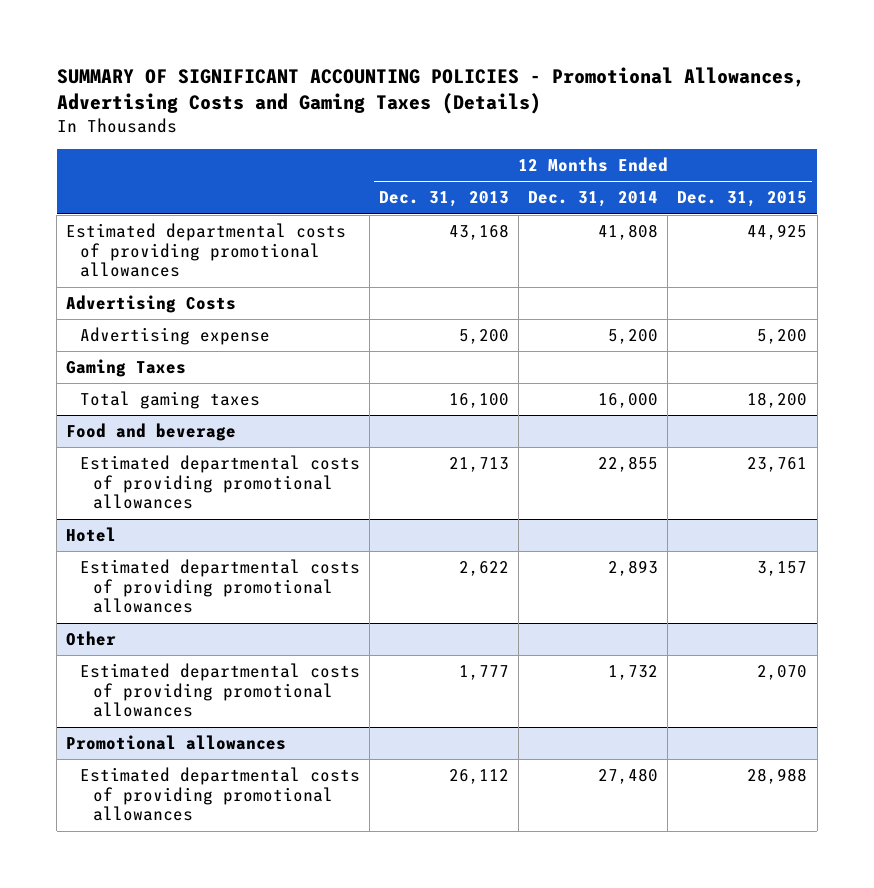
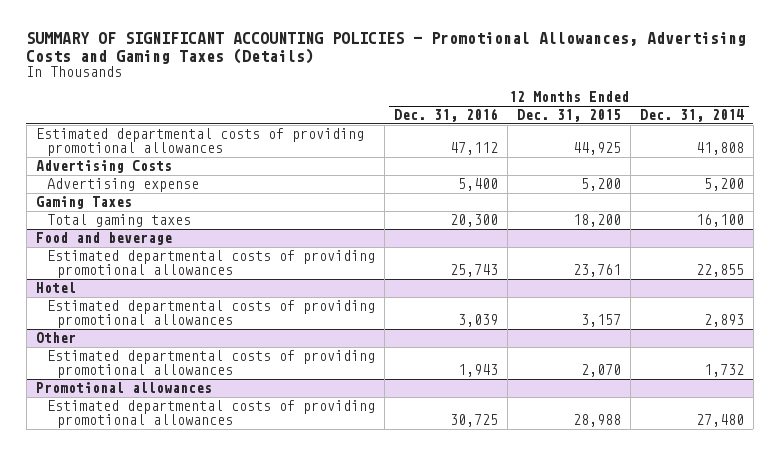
- | 12 Months Ended Dec. 31, 2013 | 12 Months Ended Dec. 31, 2014 | 12 Months Ended Dec. 31, 2015
+ | 12 Months Ended Dec. 31, 2016 | 12 Months Ended Dec. 31, 2015 | 12 Months Ended Dec. 31, 2014
- Total gaming taxes | 16,100 | 16,000 | 18,200
+ Total gaming taxes | 20,300 | 18,200 | 16,100

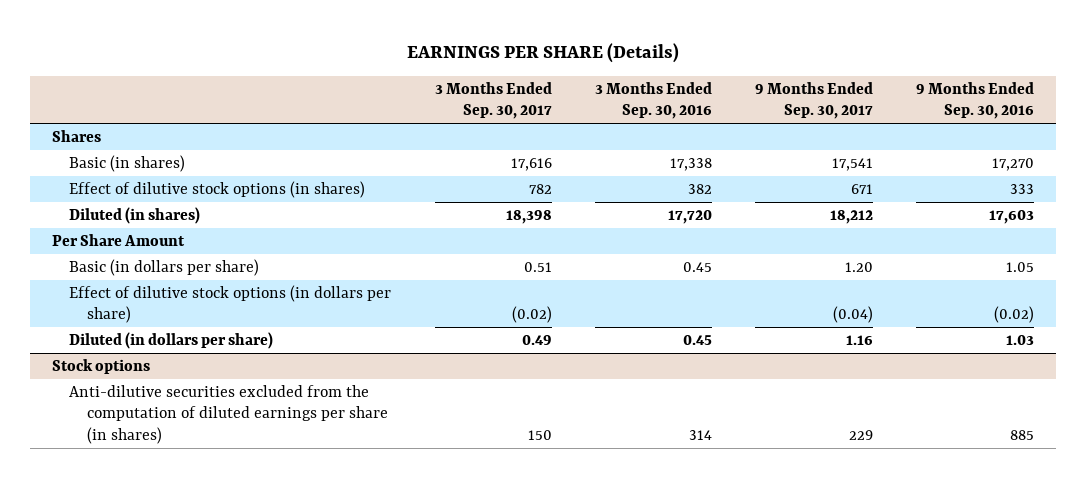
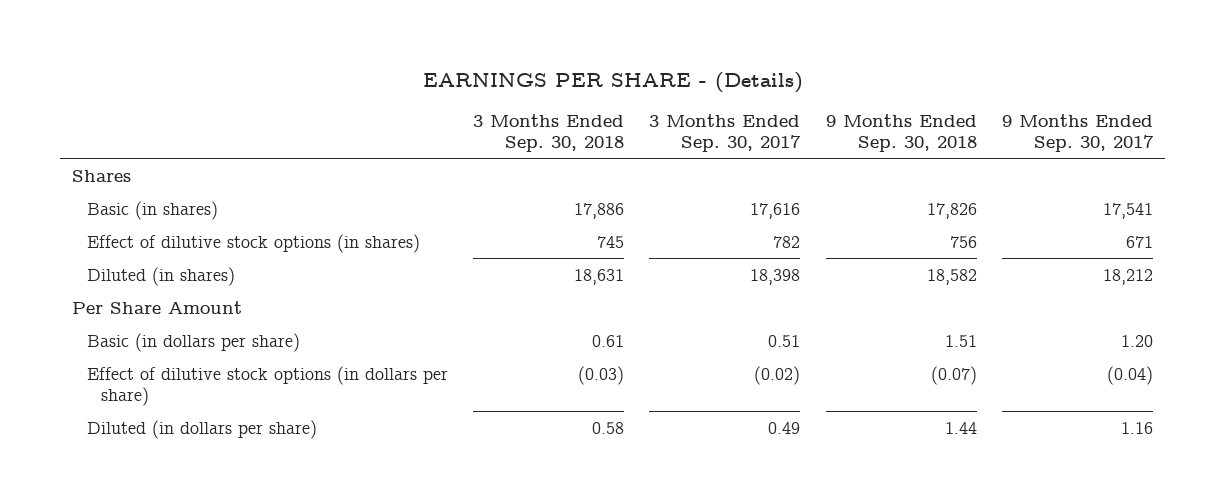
- EARNINGS PER SHARE (Details)
+ EARNINGS PER SHARE - (Details)
- | 3 Months Ended Sep. 30, 2017 | 3 Months Ended Sep. 30, 2016 | 9 Months Ended Sep. 30, 2017 | 9 Months Ended Sep. 30, 2016
+ | 3 Months Ended Sep. 30, 2018 | 3 Months Ended Sep. 30, 2017 | 9 Months Ended Sep. 30, 2018 | 9 Months Ended Sep. 30, 2017
- Stock options
- Anti-dilutive securities excluded from the computation of diluted earnings per share (in shares) | 150 | 314 | 229 | 885

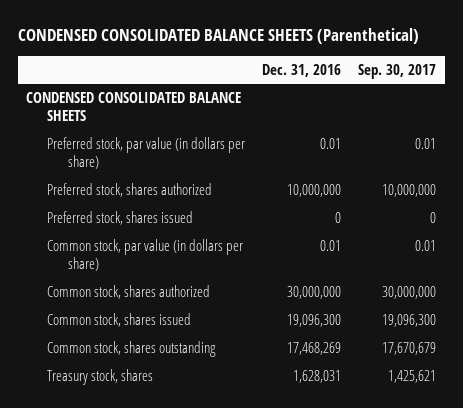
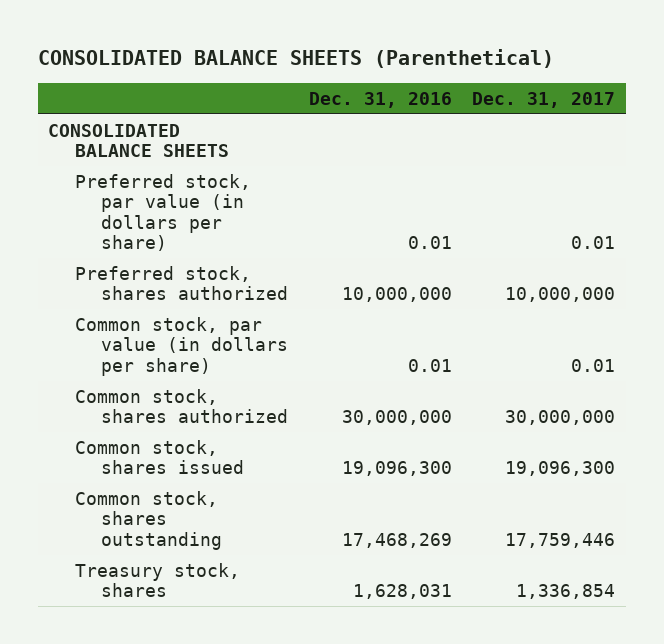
- CONDENSED CONSOLIDATED BALANCE SHEETS (Parenthetical)
+ CONSOLIDATED BALANCE SHEETS (Parenthetical)
- | Dec. 31, 2016 | Sep. 30, 2017
+ | Dec. 31, 2016 | Dec. 31, 2017
- CONDENSED CONSOLIDATED BALANCE SHEETS
+ CONSOLIDATED BALANCE SHEETS
- Preferred stock, shares issued | 0 | 0

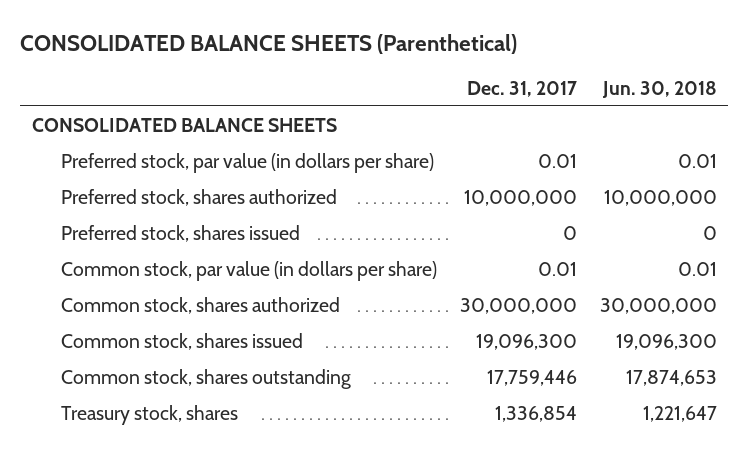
- | Dec. 31, 2016 | Dec. 31, 2017
+ | Dec. 31, 2017 | Jun. 30, 2018
+ Preferred stock, shares issued | 0 | 0

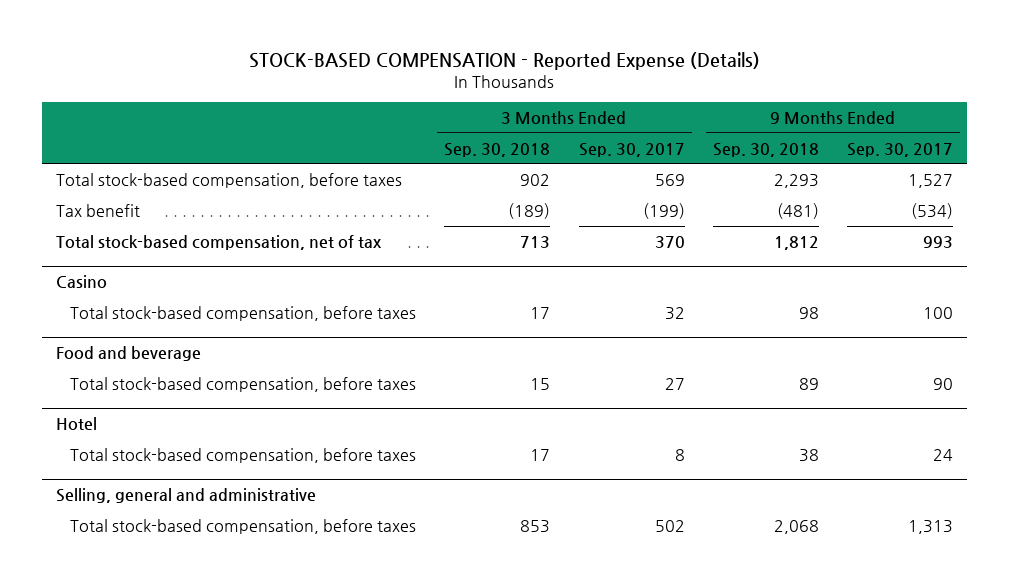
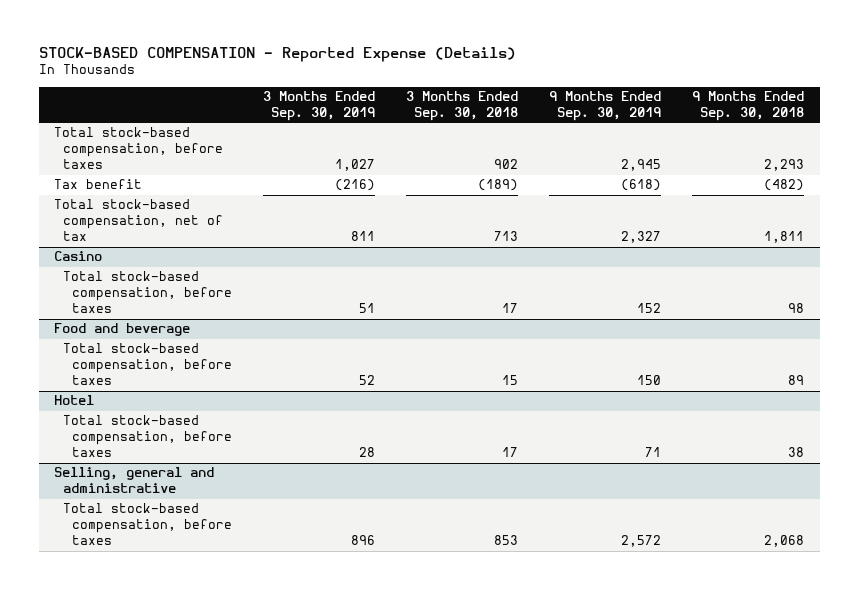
- | 3 Months Ended Sep. 30, 2018 | 3 Months Ended Sep. 30, 2017 | 9 Months Ended Sep. 30, 2018 | 9 Months Ended Sep. 30, 2017
+ | 3 Months Ended Sep. 30, 2019 | 3 Months Ended Sep. 30, 2018 | 9 Months Ended Sep. 30, 2019 | 9 Months Ended Sep. 30, 2018
- Tax benefit | (189) | (199) | (481) | (534)
- Total stock-based compensation, net of tax | 713 | 370 | 1,812 | 993
+ Tax benefit | (216) | (189) | (618) | (482)
+ Total stock-based compensation, net of tax | 811 | 713 | 2,327 | 1,811

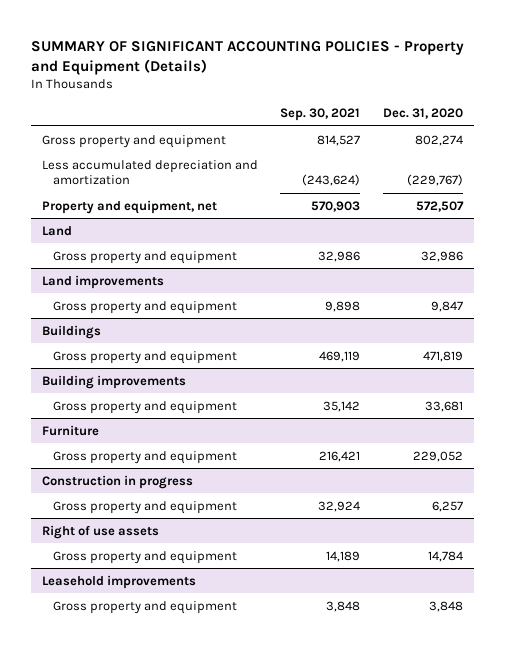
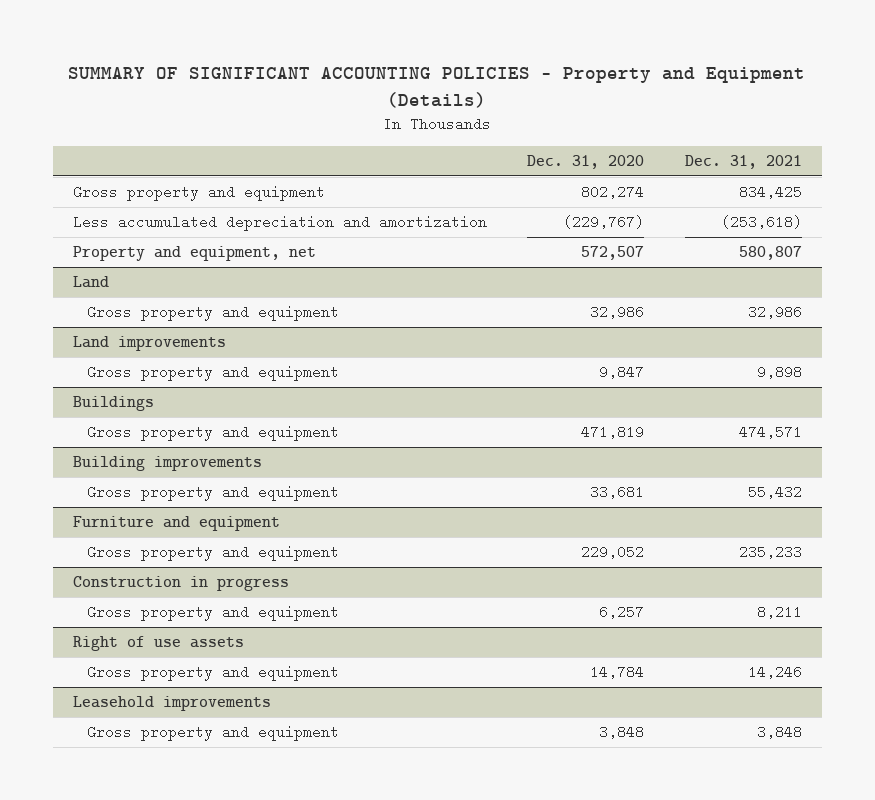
- | Sep. 30, 2021 | Dec. 31, 2020
+ | Dec. 31, 2020 | Dec. 31, 2021
- Furniture
+ Furniture and equipment

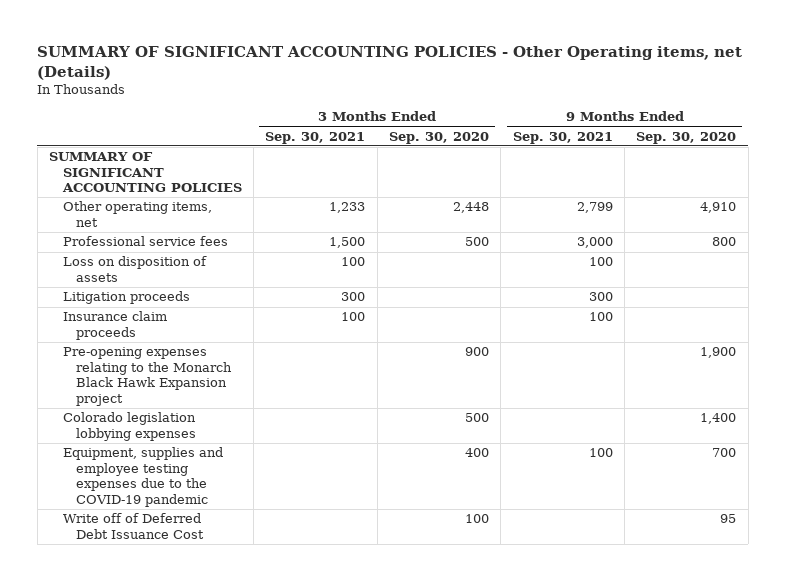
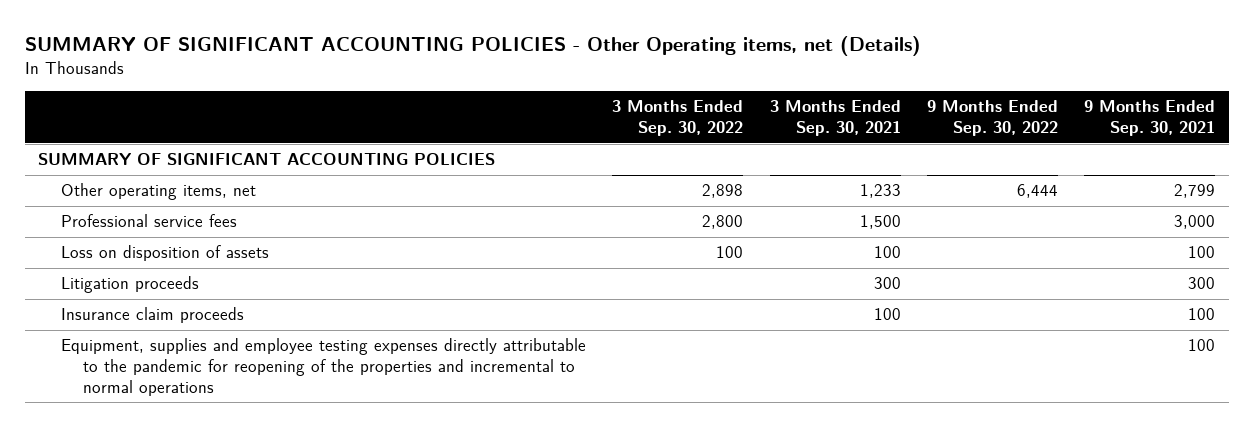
- | 3 Months Ended Sep. 30, 2021 | 3 Months Ended Sep. 30, 2020 | 9 Months Ended Sep. 30, 2021 | 9 Months Ended Sep. 30, 2020
+ | 3 Months Ended Sep. 30, 2022 | 3 Months Ended Sep. 30, 2021 | 9 Months Ended Sep. 30, 2022 | 9 Months Ended Sep. 30, 2021
- Pre-opening expenses relating to the Monarch Black Hawk Expansion project | | 900 | | 1,900
- Colorado legislation lobbying expenses | | 500 | | 1,400
- Equipment, supplies and employee testing expenses due to the COVID-19 pandemic | | 400 | 100 | 700
- Write off of Deferred Debt Issuance Cost | | 100 | | 95
+ Equipment, supplies and employee testing expenses directly attributable to the pandemic for reopening of the properties and incremental to normal operations | | | | 100

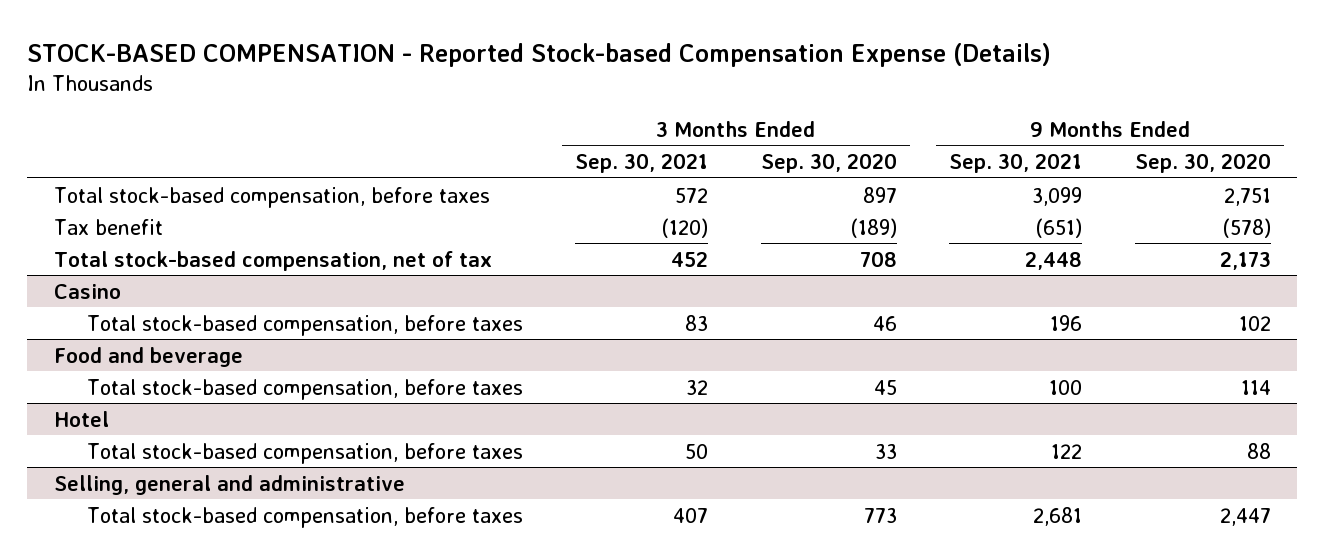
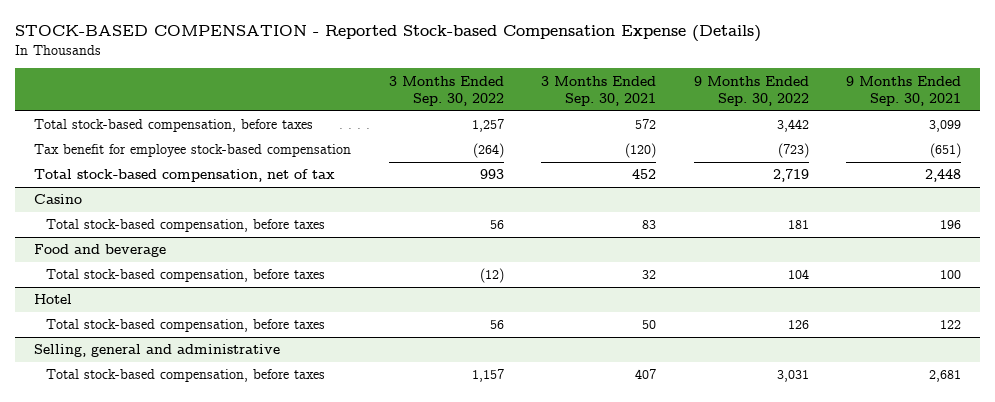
- | 3 Months Ended Sep. 30, 2021 | 3 Months Ended Sep. 30, 2020 | 9 Months Ended Sep. 30, 2021 | 9 Months Ended Sep. 30, 2020
+ | 3 Months Ended Sep. 30, 2022 | 3 Months Ended Sep. 30, 2021 | 9 Months Ended Sep. 30, 2022 | 9 Months Ended Sep. 30, 2021
- Tax benefit | (120) | (189) | (651) | (578)
+ Tax benefit for employee stock-based compensation | (264) | (120) | (723) | (651)

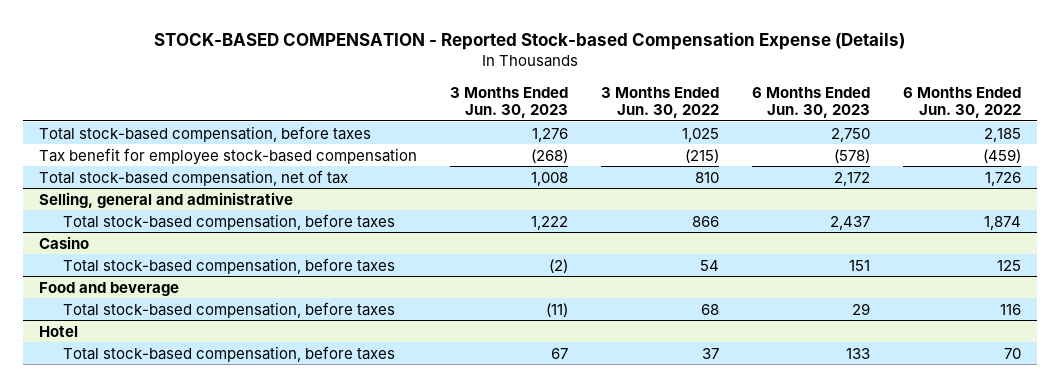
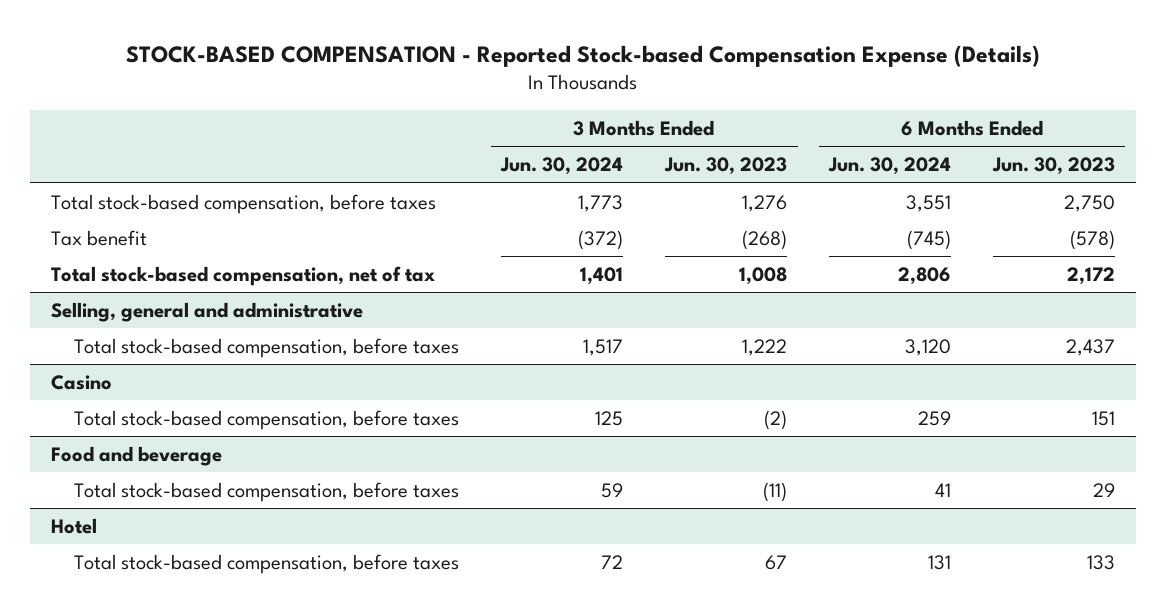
- | 3 Months Ended Jun. 30, 2023 | 3 Months Ended Jun. 30, 2022 | 6 Months Ended Jun. 30, 2023 | 6 Months Ended Jun. 30, 2022
+ | 3 Months Ended Jun. 30, 2024 | 3 Months Ended Jun. 30, 2023 | 6 Months Ended Jun. 30, 2024 | 6 Months Ended Jun. 30, 2023
- Tax benefit for employee stock-based compensation | (268) | (215) | (578) | (459)
+ Tax benefit | (372) | (268) | (745) | (578)

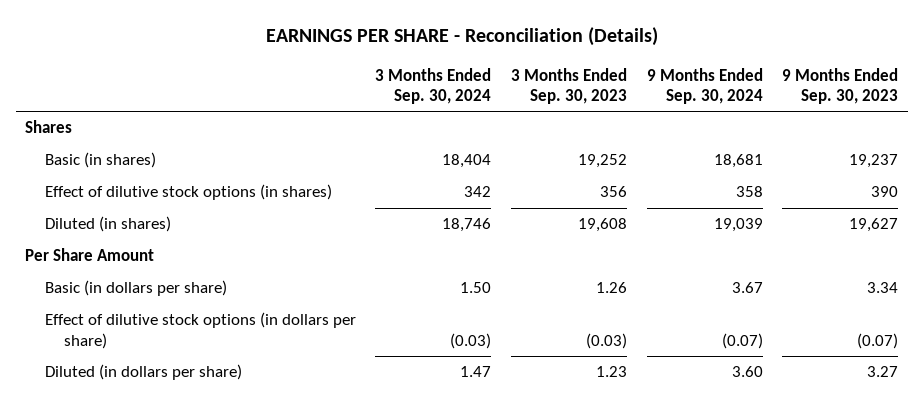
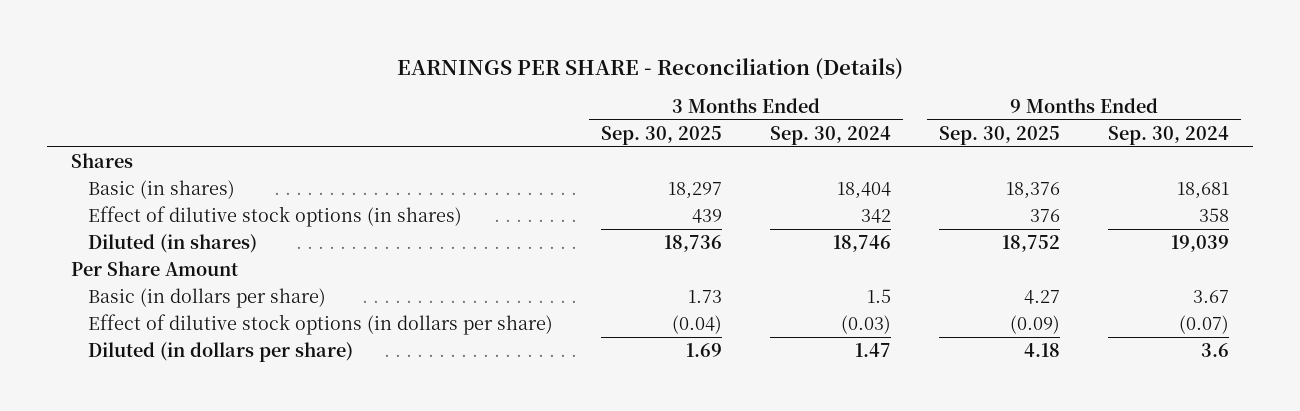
- | 3 Months Ended Sep. 30, 2024 | 3 Months Ended Sep. 30, 2023 | 9 Months Ended Sep. 30, 2024 | 9 Months Ended Sep. 30, 2023
+ | 3 Months Ended Sep. 30, 2025 | 3 Months Ended Sep. 30, 2024 | 9 Months Ended Sep. 30, 2025 | 9 Months Ended Sep. 30, 2024
- Basic (in dollars per share) | 1.50 | 1.26 | 3.67 | 3.34
+ Basic (in dollars per share) | 1.73 | 1.5 | 4.27 | 3.67
- Diluted (in dollars per share) | 1.47 | 1.23 | 3.60 | 3.27
+ Diluted (in dollars per share) | 1.69 | 1.47 | 4.18 | 3.6

